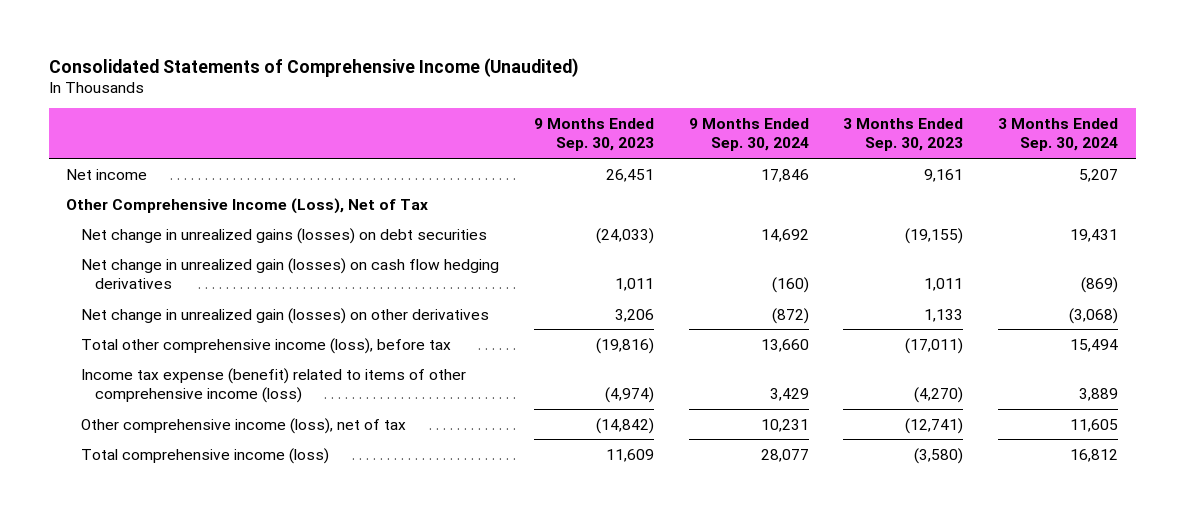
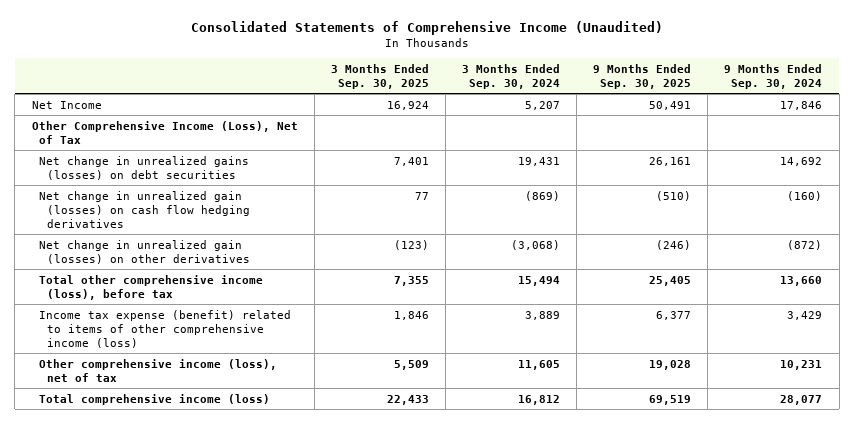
- | 9 Months Ended Sep. 30, 2023 | 9 Months Ended Sep. 30, 2024 | 3 Months Ended Sep. 30, 2023 | 3 Months Ended Sep. 30, 2024
+ | 3 Months Ended Sep. 30, 2025 | 3 Months Ended Sep. 30, 2024 | 9 Months Ended Sep. 30, 2025 | 9 Months Ended Sep. 30, 2024
- Net income | 26,451 | 17,846 | 9,161 | 5,207
+ Net Income | 16,924 | 5,207 | 50,491 | 17,846

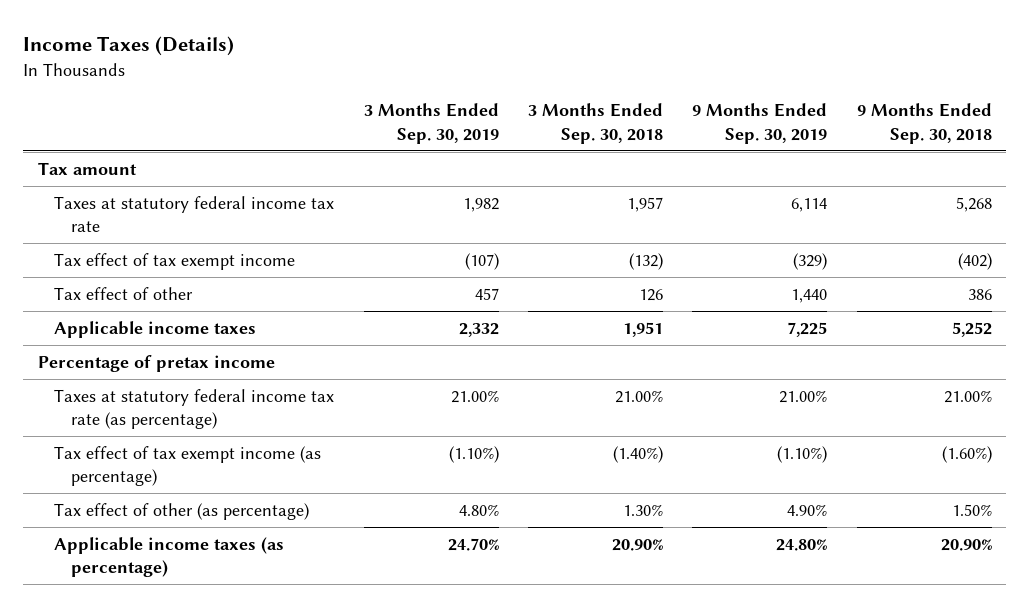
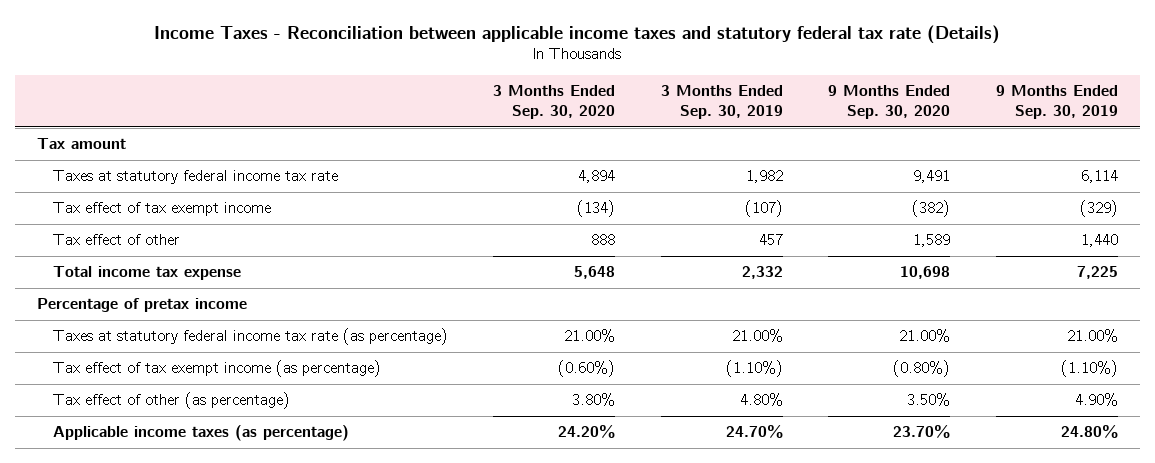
- Income Taxes (Details)
+ Income Taxes - Reconciliation between applicable income taxes and statutory federal tax rate (Details)
- | 3 Months Ended Sep. 30, 2019 | 3 Months Ended Sep. 30, 2018 | 9 Months Ended Sep. 30, 2019 | 9 Months Ended Sep. 30, 2018
+ | 3 Months Ended Sep. 30, 2020 | 3 Months Ended Sep. 30, 2019 | 9 Months Ended Sep. 30, 2020 | 9 Months Ended Sep. 30, 2019
- Applicable income taxes | 2,332 | 1,951 | 7,225 | 5,252
+ Total income tax expense | 5,648 | 2,332 | 10,698 | 7,225

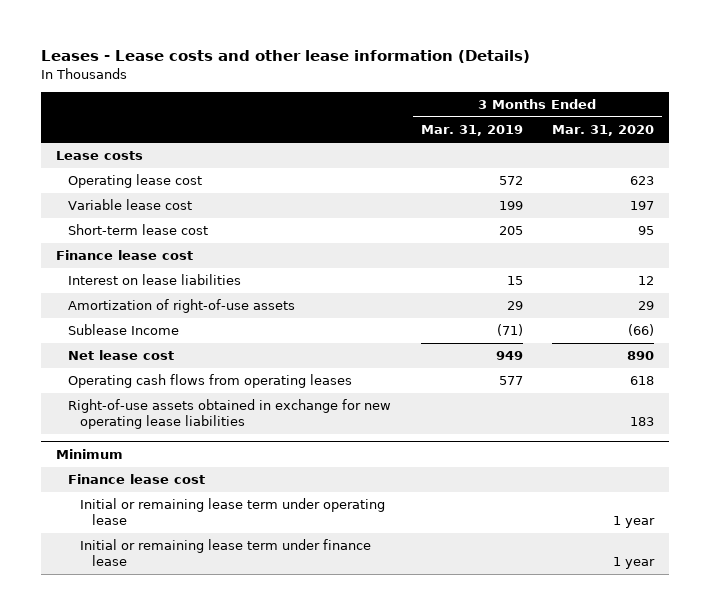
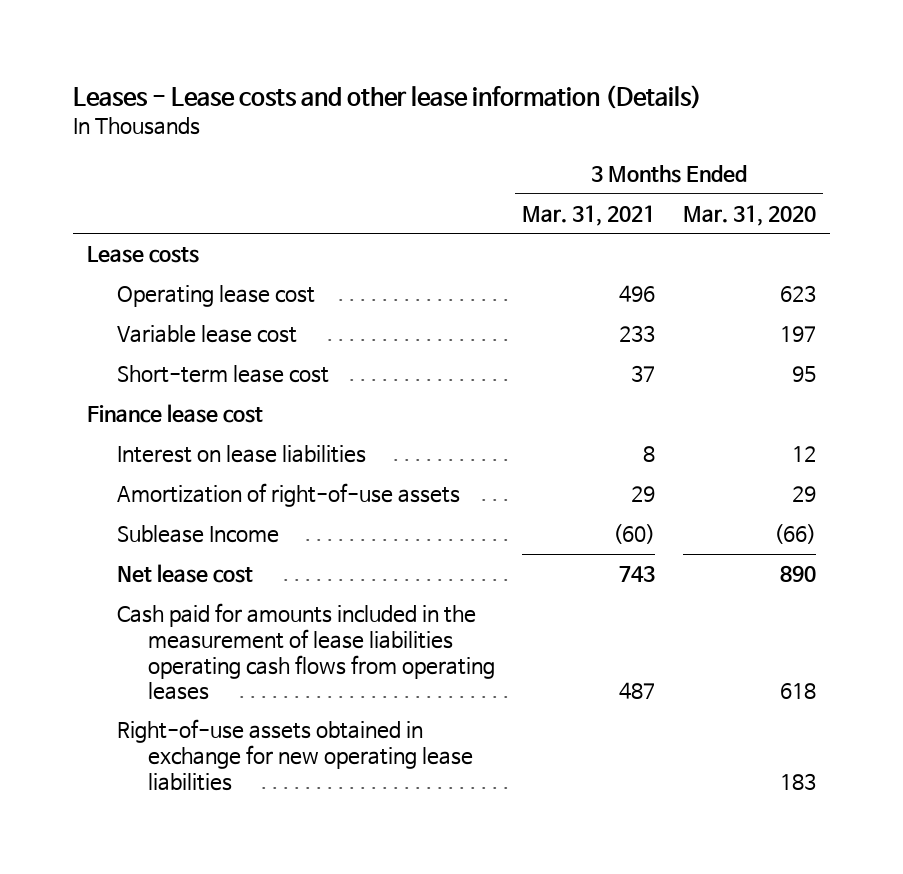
- | 3 Months Ended Mar. 31, 2019 | 3 Months Ended Mar. 31, 2020
+ | 3 Months Ended Mar. 31, 2021 | 3 Months Ended Mar. 31, 2020
- Operating cash flows from operating leases | 577 | 618
+ Cash paid for amounts included in the measurement of lease liabilities operating cash flows from operating leases | 487 | 618
- Minimum
- Finance lease cost
- Initial or remaining lease term under operating lease | | 1 year
- Initial or remaining lease term under finance lease | | 1 year

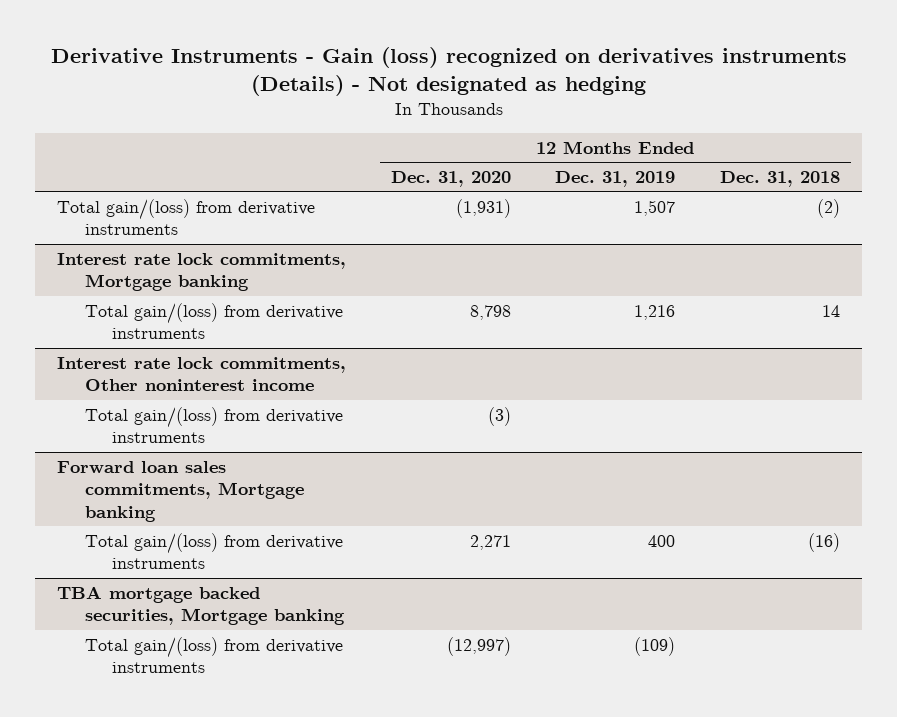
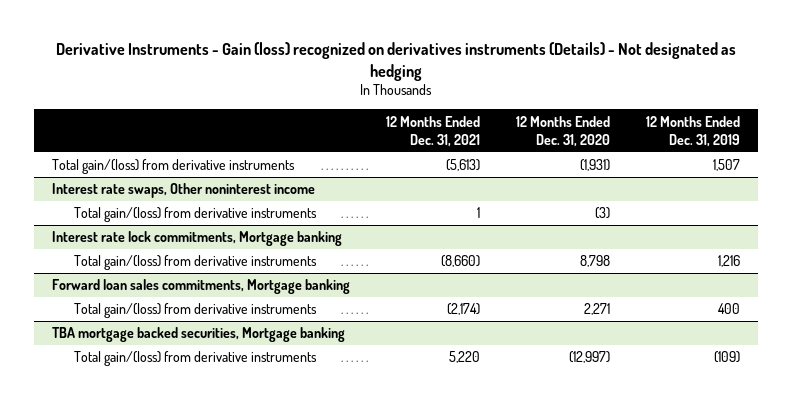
- | 12 Months Ended Dec. 31, 2020 | 12 Months Ended Dec. 31, 2019 | 12 Months Ended Dec. 31, 2018
+ | 12 Months Ended Dec. 31, 2021 | 12 Months Ended Dec. 31, 2020 | 12 Months Ended Dec. 31, 2019
+ Interest rate swaps, Other noninterest income
+ Total gain/(loss) from derivative instruments | 1 | (3) |
- Interest rate lock commitments, Other noninterest income
- Total gain/(loss) from derivative instruments | (3) | |

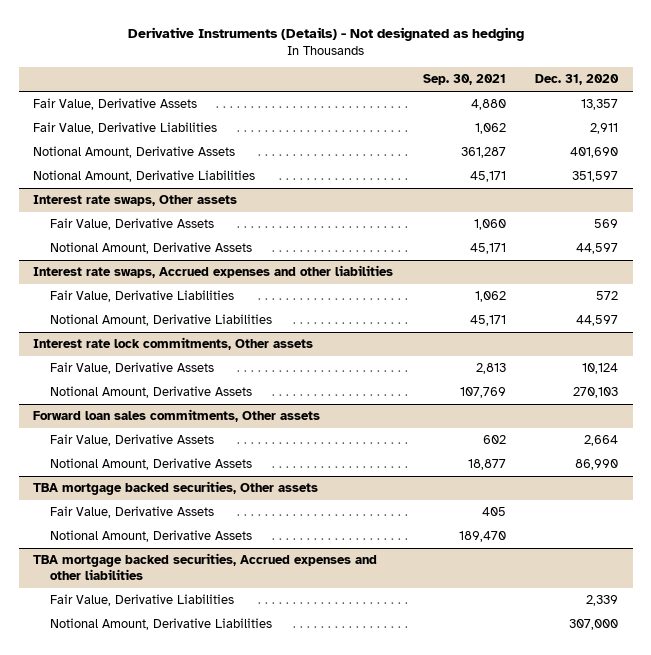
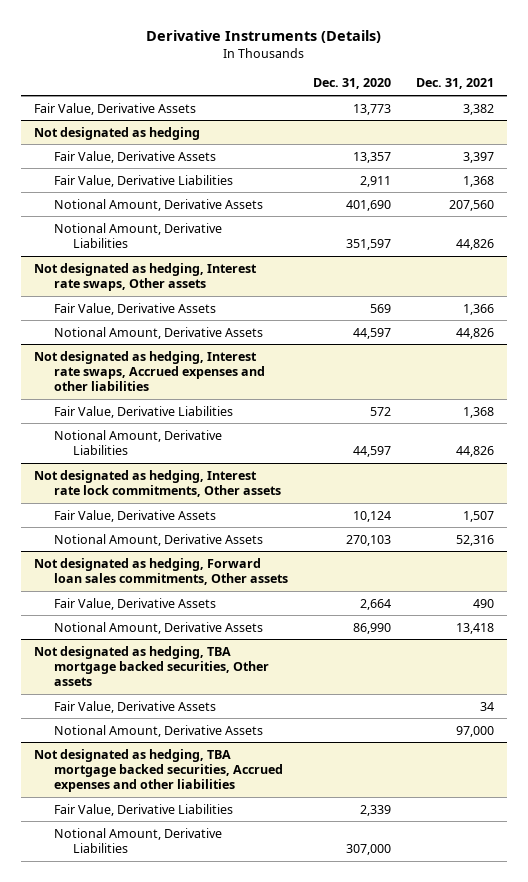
- Derivative Instruments (Details) - Not designated as hedging
+ Derivative Instruments (Details)
- | Sep. 30, 2021 | Dec. 31, 2020
+ | Dec. 31, 2020 | Dec. 31, 2021
+ Fair Value, Derivative Assets | 13,773 | 3,382
+ Not designated as hedging
- Interest rate swaps, Other assets
+ Not designated as hedging, Interest rate swaps, Other assets
- Interest rate swaps, Accrued expenses and other liabilities
+ Not designated as hedging, Interest rate swaps, Accrued expenses and other liabilities
- Interest rate lock commitments, Other assets
+ Not designated as hedging, Interest rate lock commitments, Other assets
- Forward loan sales commitments, Other assets
+ Not designated as hedging, Forward loan sales commitments, Other assets
- TBA mortgage backed securities, Other assets
+ Not designated as hedging, TBA mortgage backed securities, Other assets
- TBA mortgage backed securities, Accrued expenses and other liabilities
+ Not designated as hedging, TBA mortgage backed securities, Accrued expenses and other liabilities

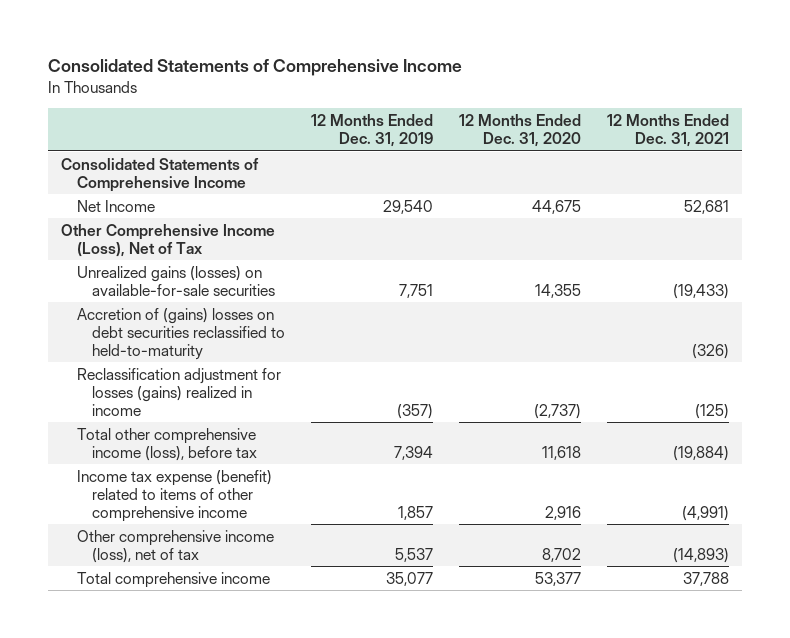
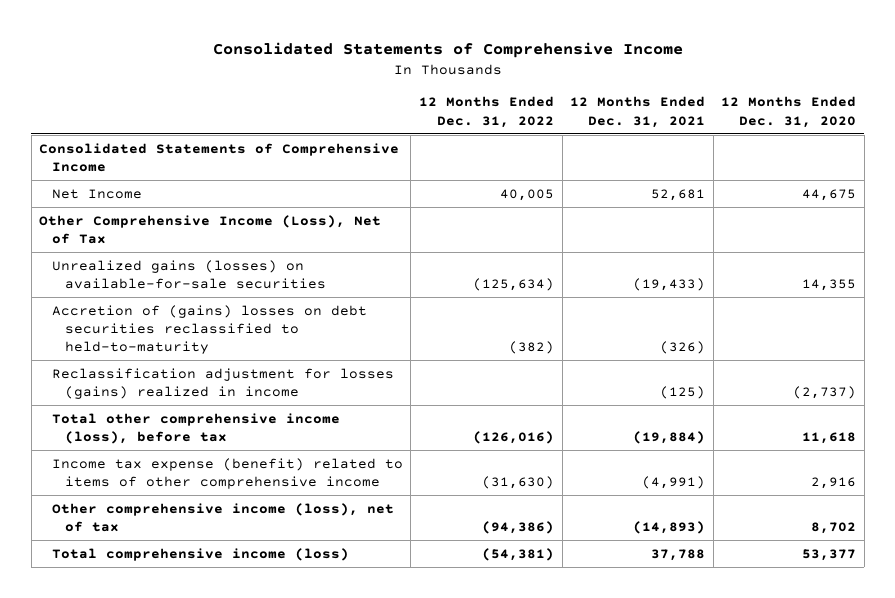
- | 12 Months Ended Dec. 31, 2019 | 12 Months Ended Dec. 31, 2020 | 12 Months Ended Dec. 31, 2021
+ | 12 Months Ended Dec. 31, 2022 | 12 Months Ended Dec. 31, 2021 | 12 Months Ended Dec. 31, 2020
- Total comprehensive income | 35,077 | 53,377 | 37,788
+ Total comprehensive income (loss) | (54,381) | 37,788 | 53,377

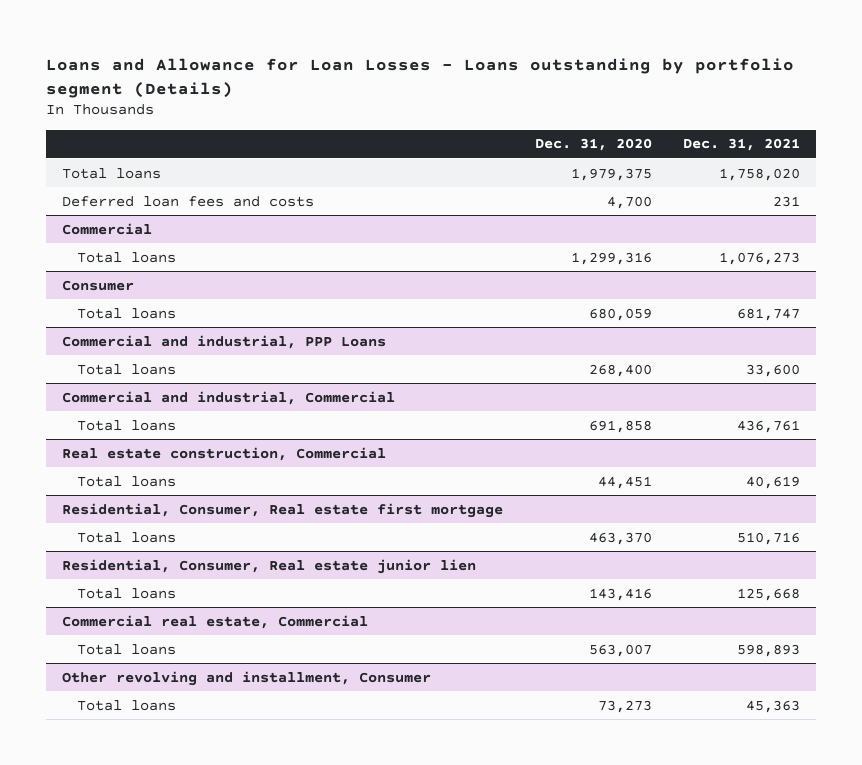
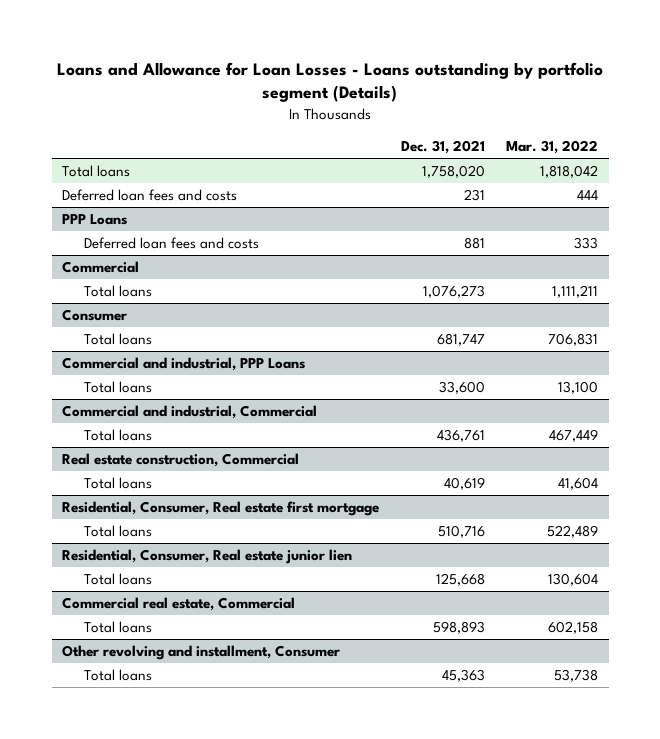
- | Dec. 31, 2020 | Dec. 31, 2021
+ | Dec. 31, 2021 | Mar. 31, 2022
+ PPP Loans
+ Deferred loan fees and costs | 881 | 333

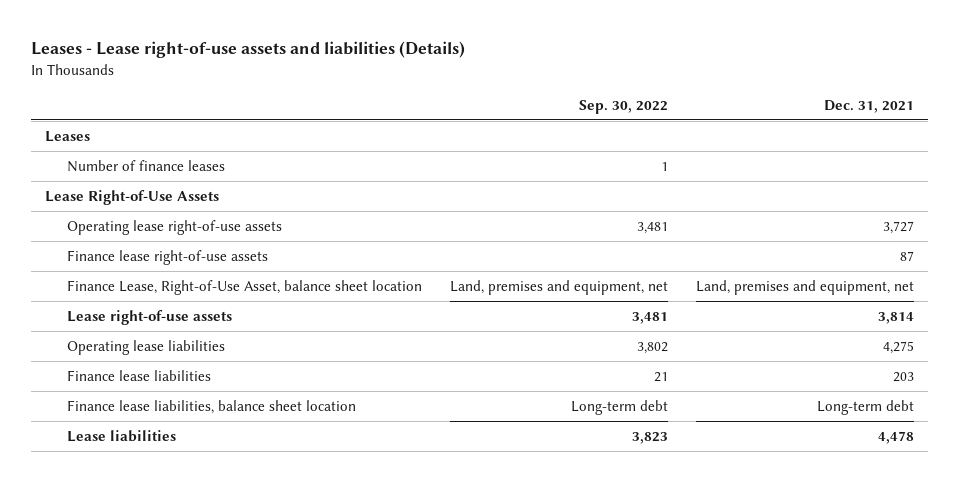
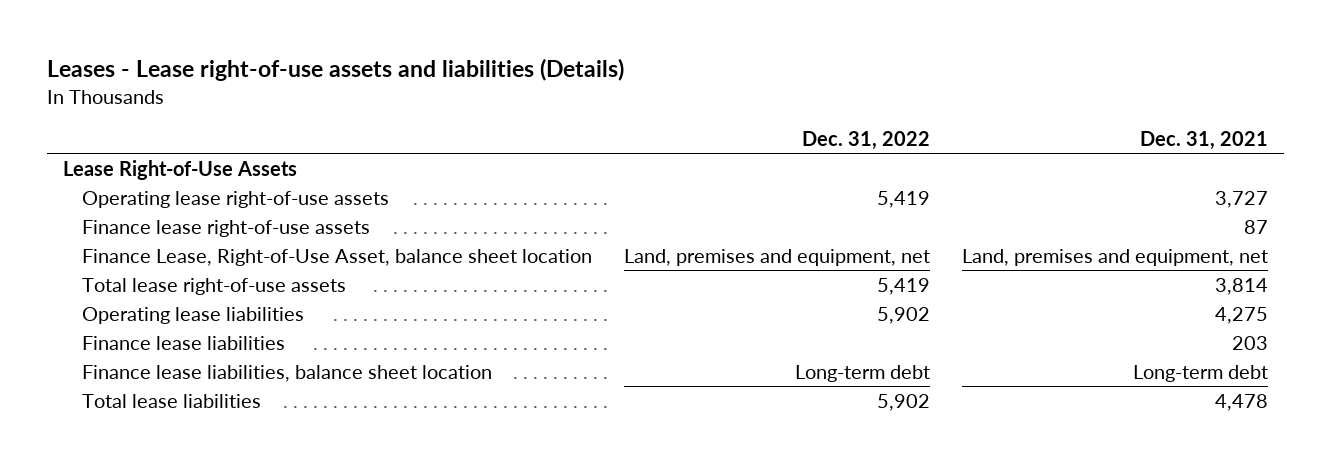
- | Sep. 30, 2022 | Dec. 31, 2021
+ | Dec. 31, 2022 | Dec. 31, 2021
- Leases
- Number of finance leases | 1 |
- Lease right-of-use assets | 3,481 | 3,814
+ Total lease right-of-use assets | 5,419 | 3,814
- Lease liabilities | 3,823 | 4,478
+ Total lease liabilities | 5,902 | 4,478

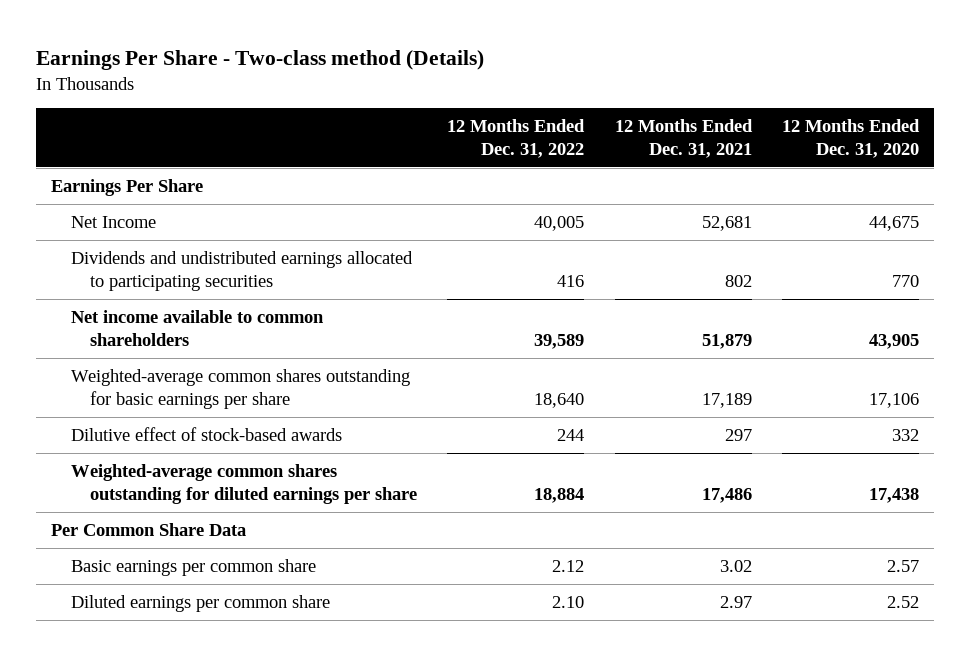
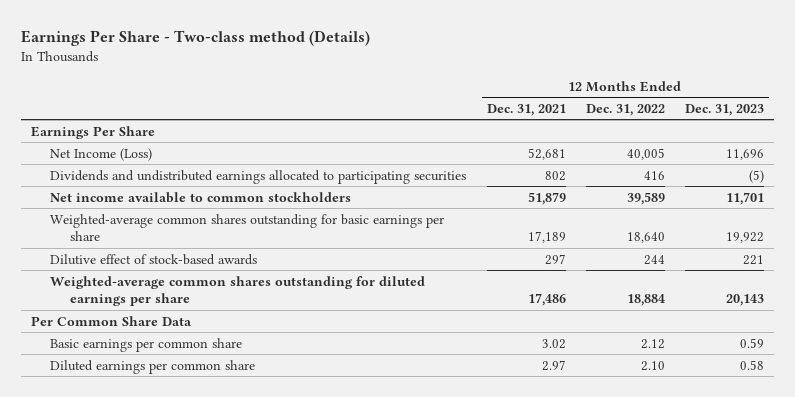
- | 12 Months Ended Dec. 31, 2022 | 12 Months Ended Dec. 31, 2021 | 12 Months Ended Dec. 31, 2020
+ | 12 Months Ended Dec. 31, 2021 | 12 Months Ended Dec. 31, 2022 | 12 Months Ended Dec. 31, 2023
- Net Income | 40,005 | 52,681 | 44,675
+ Net Income (Loss) | 52,681 | 40,005 | 11,696
- Net income available to common shareholders | 39,589 | 51,879 | 43,905
+ Net income available to common stockholders | 51,879 | 39,589 | 11,701

